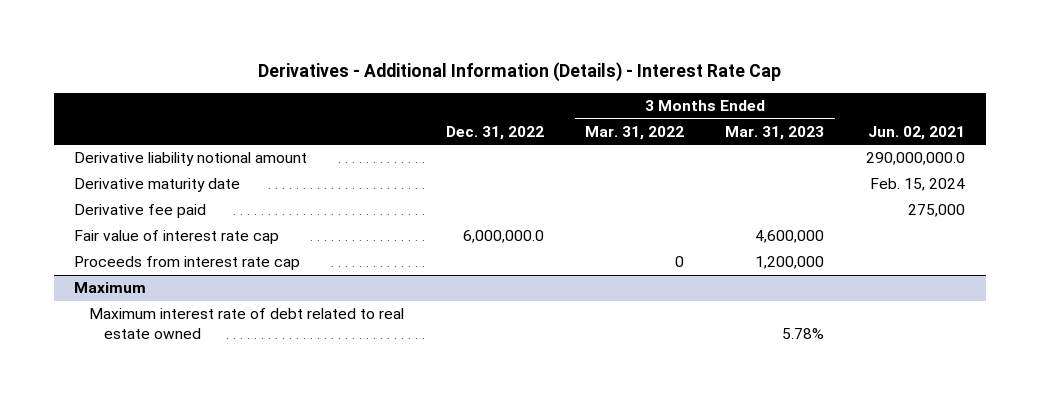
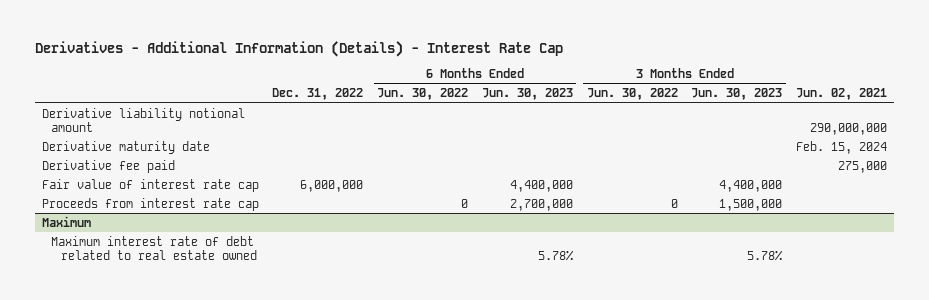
- | Dec. 31, 2022 | 3 Months Ended Mar. 31, 2022 | 3 Months Ended Mar. 31, 2023 | Jun. 02, 2021
+ | Dec. 31, 2022 | 6 Months Ended Jun. 30, 2022 | 6 Months Ended Jun. 30, 2023 | 3 Months Ended Jun. 30, 2022 | 3 Months Ended Jun. 30, 2023 | Jun. 02, 2021
- Derivative liability notional amount | | | | 290,000,000.0
+ Derivative liability notional amount | | | | | | 290,000,000
- Fair value of interest rate cap | 6,000,000.0 | | 4,600,000 |
+ Fair value of interest rate cap | 6,000,000 | | 4,400,000 | | 4,400,000 |

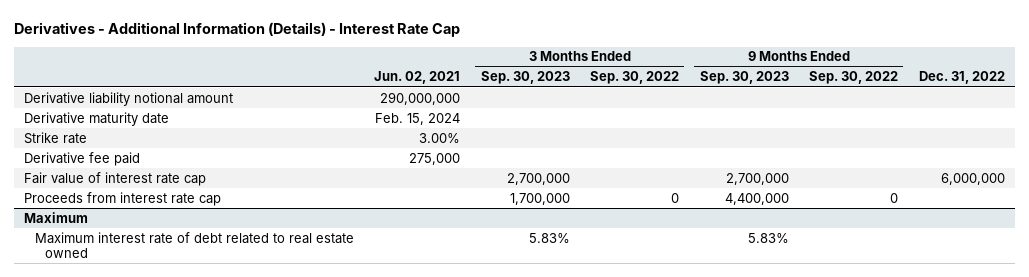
- | Dec. 31, 2022 | 6 Months Ended Jun. 30, 2022 | 6 Months Ended Jun. 30, 2023 | 3 Months Ended Jun. 30, 2022 | 3 Months Ended Jun. 30, 2023 | Jun. 02, 2021
+ | Jun. 02, 2021 | 3 Months Ended Sep. 30, 2023 | 3 Months Ended Sep. 30, 2022 | 9 Months Ended Sep. 30, 2023 | 9 Months Ended Sep. 30, 2022 | Dec. 31, 2022
+ Strike rate | 3.00% | | | | |

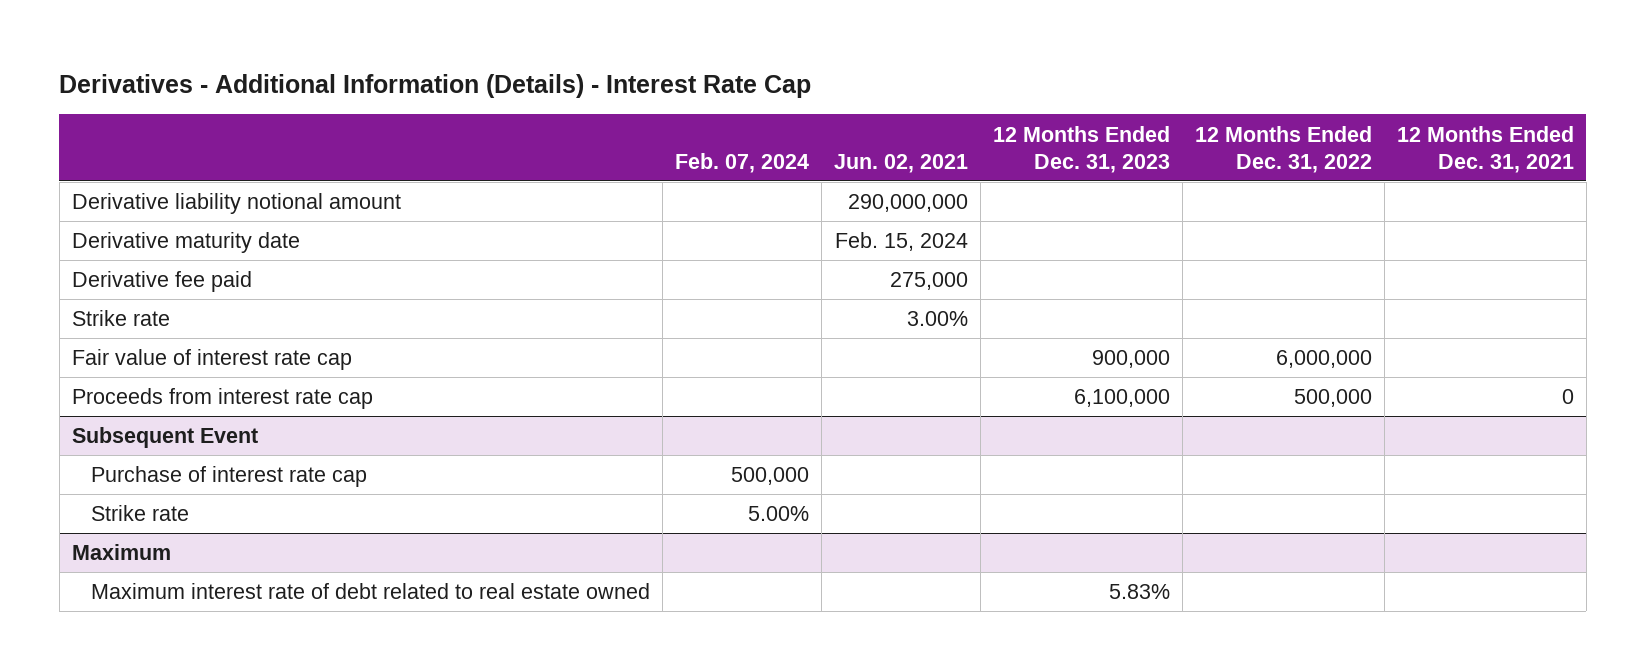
- | Jun. 02, 2021 | 3 Months Ended Sep. 30, 2023 | 3 Months Ended Sep. 30, 2022 | 9 Months Ended Sep. 30, 2023 | 9 Months Ended Sep. 30, 2022 | Dec. 31, 2022
+ | Feb. 07, 2024 | Jun. 02, 2021 | 12 Months Ended Dec. 31, 2023 | 12 Months Ended Dec. 31, 2022 | 12 Months Ended Dec. 31, 2021
moved down: Strike rate | | 3.00% | | |
+ Subsequent Event
+ Purchase of interest rate cap | 500,000 | | | |
+ Strike rate | 5.00% | | | |

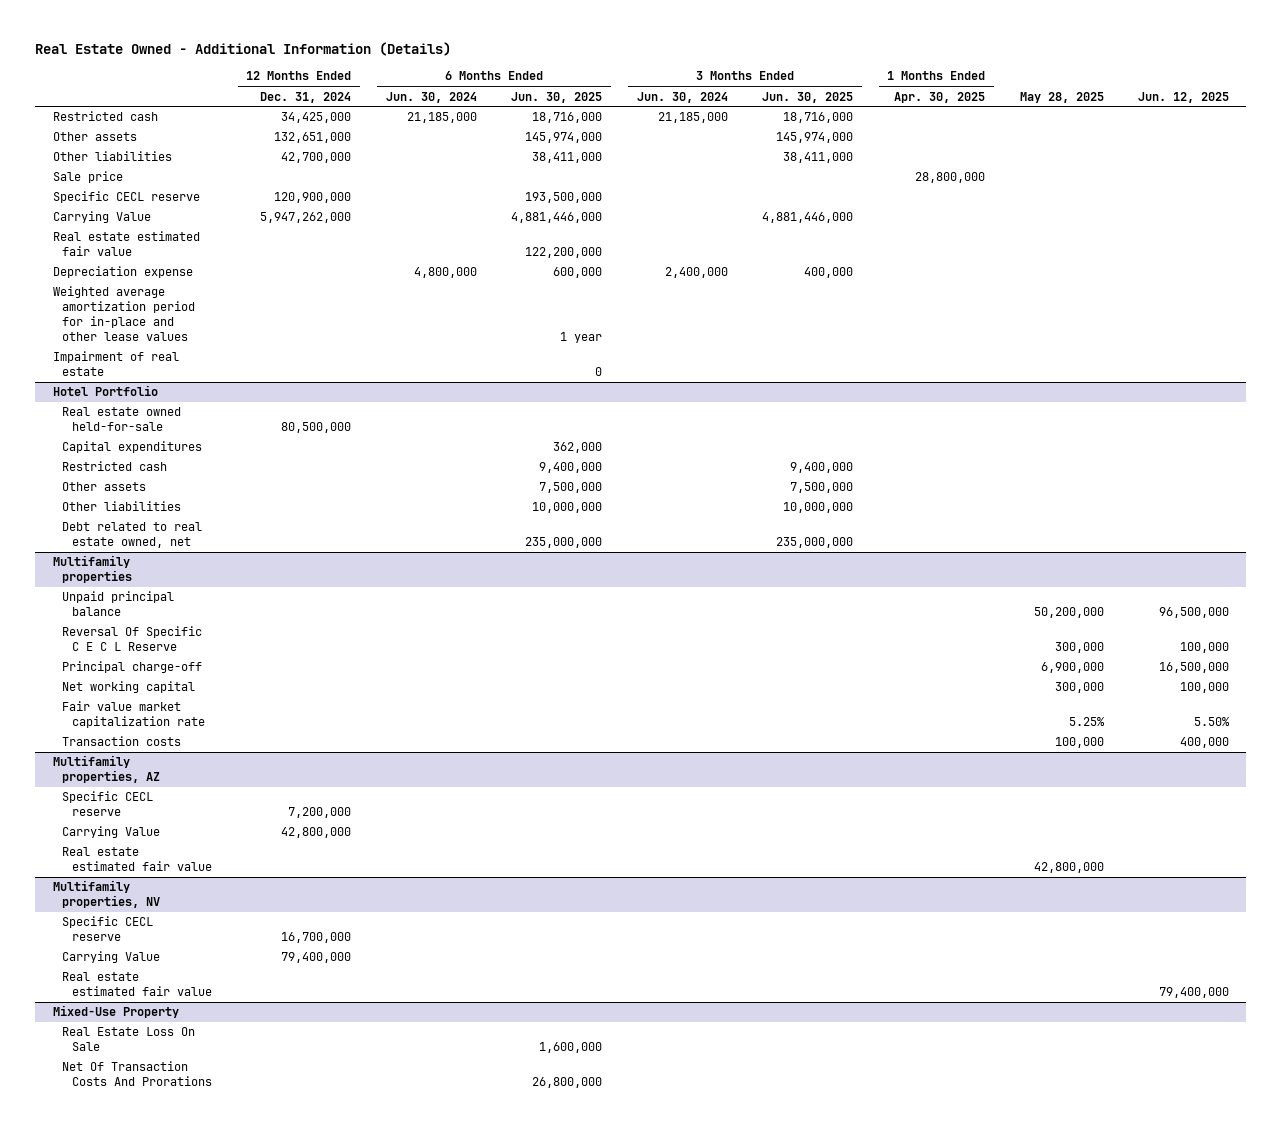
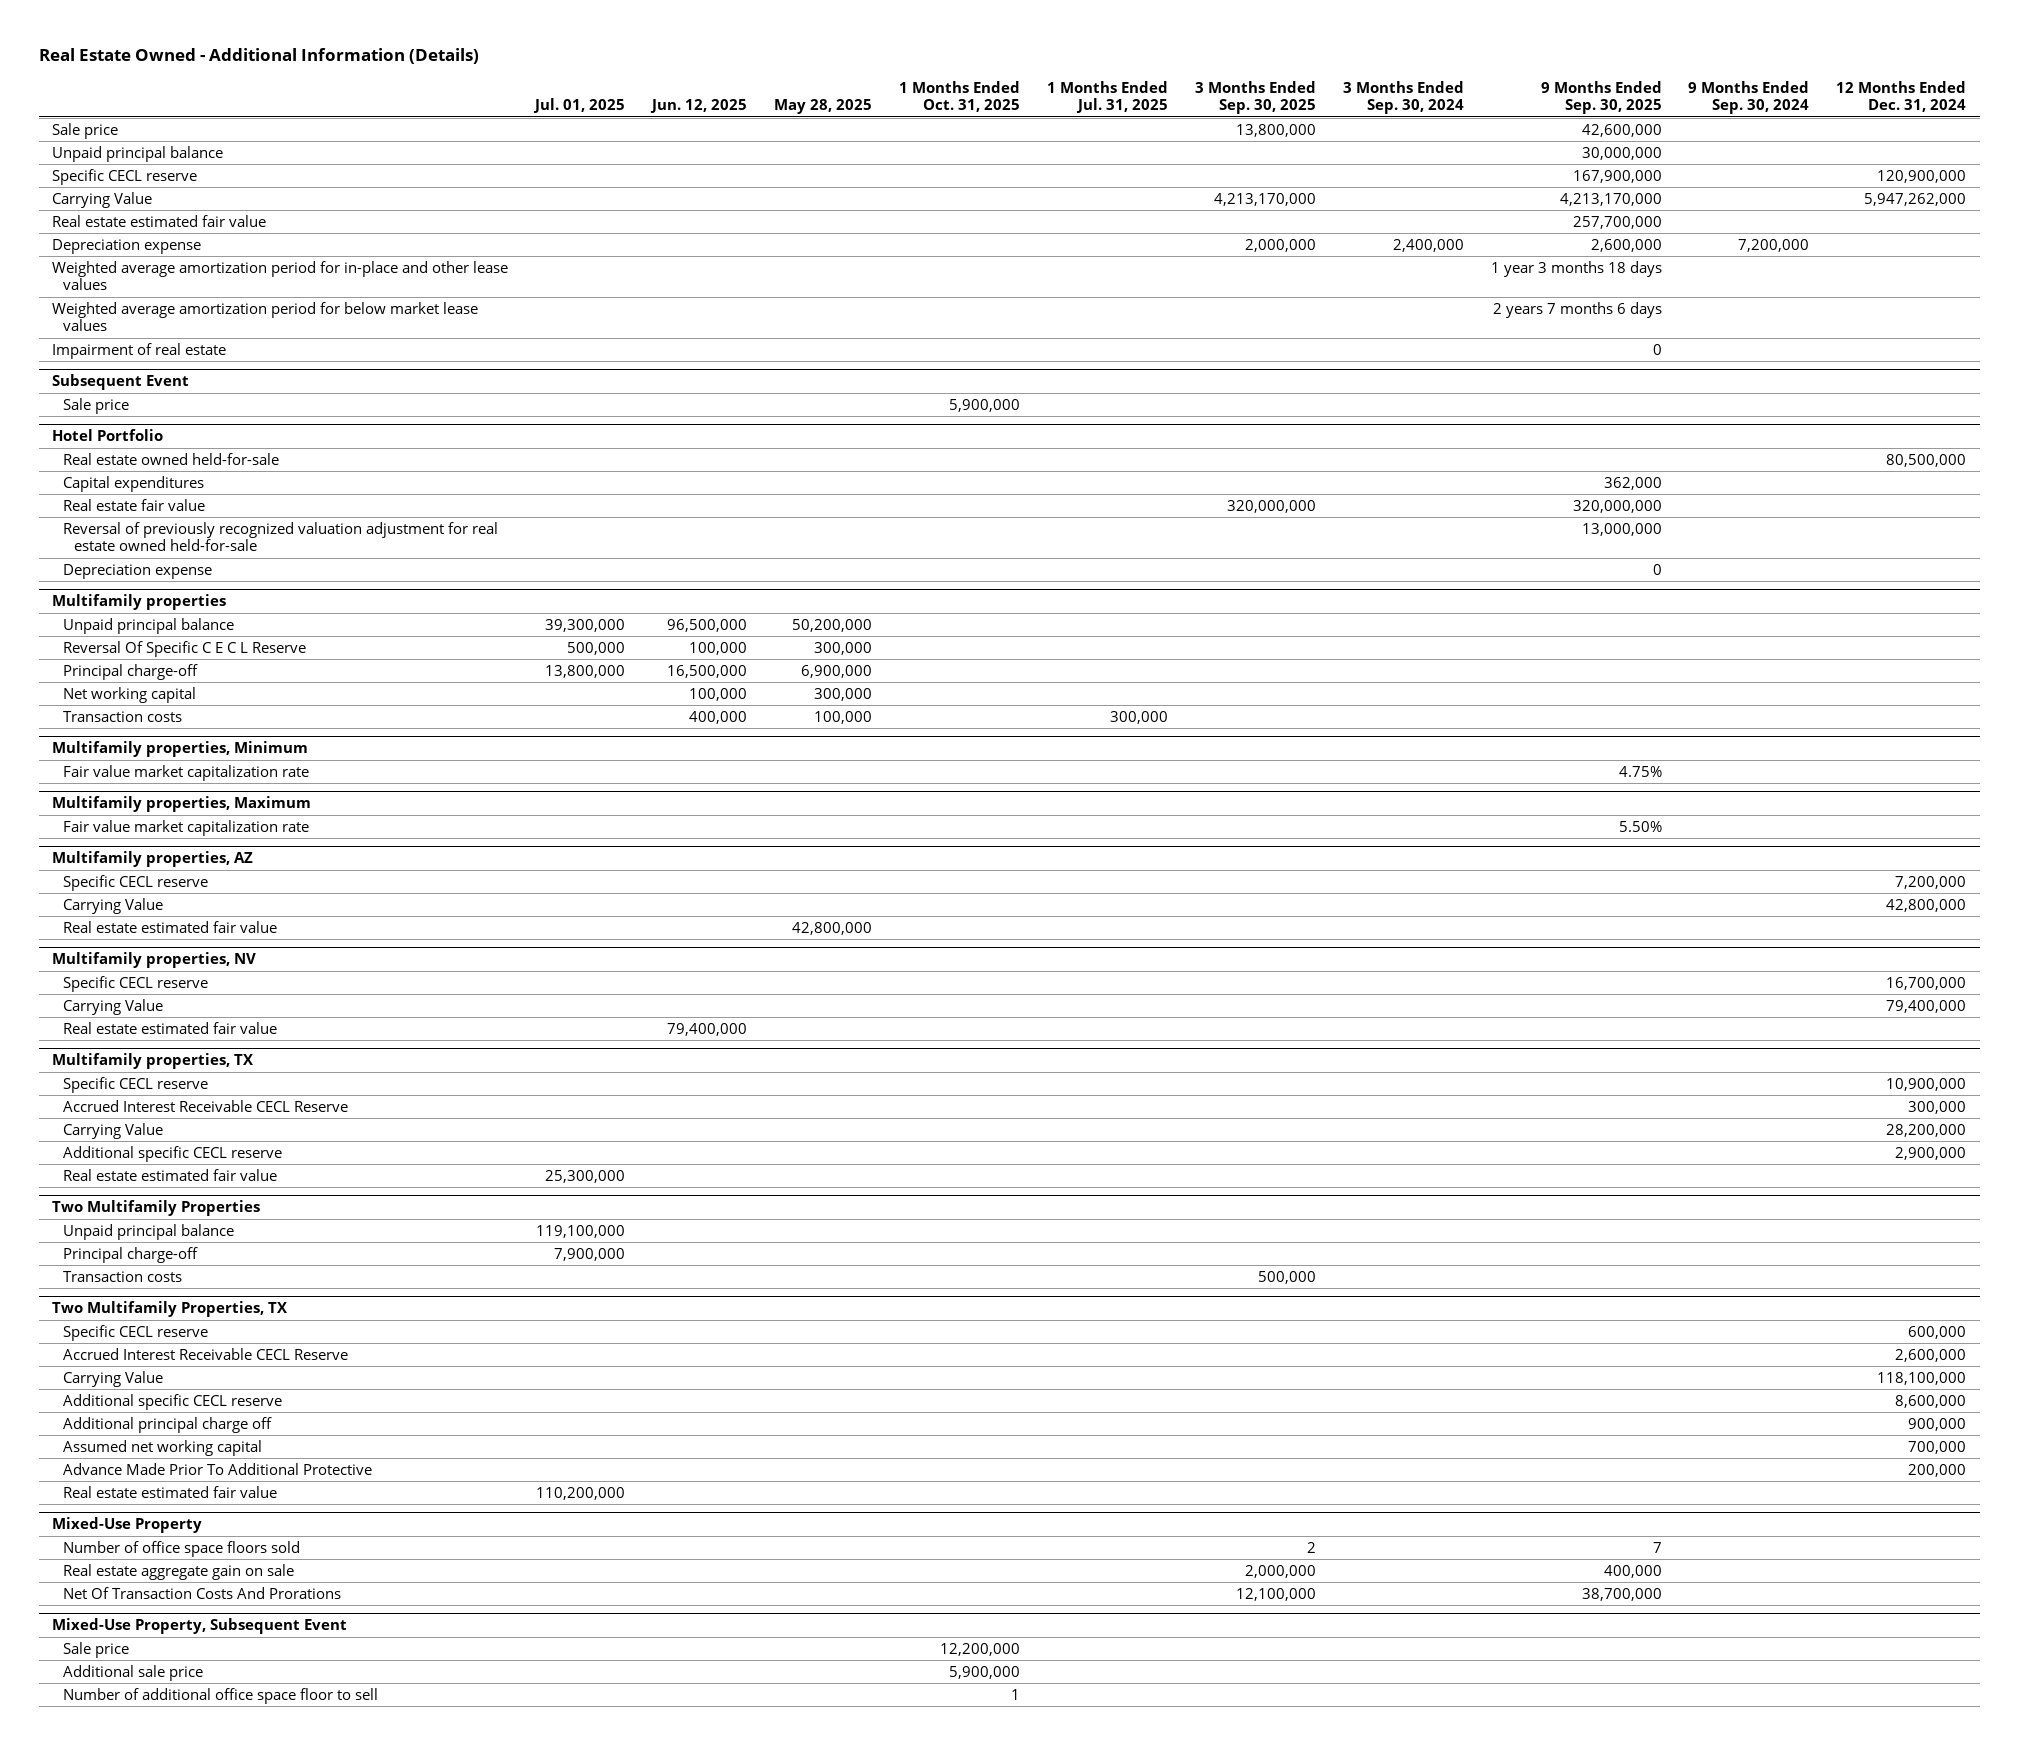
- | 12 Months Ended Dec. 31, 2024 | 6 Months Ended Jun. 30, 2024 | 6 Months Ended Jun. 30, 2025 | 3 Months Ended Jun. 30, 2024 | 3 Months Ended Jun. 30, 2025 | 1 Months Ended Apr. 30, 2025 | May 28, 2025 | Jun. 12, 2025
+ | Jul. 01, 2025 | Jun. 12, 2025 | May 28, 2025 | 1 Months Ended Oct. 31, 2025 | 1 Months Ended Jul. 31, 2025 | 3 Months Ended Sep. 30, 2025 | 3 Months Ended Sep. 30, 2024 | 9 Months Ended Sep. 30, 2025 | 9 Months Ended Sep. 30, 2024 | 12 Months Ended Dec. 31, 2024
- Restricted cash | 34,425,000 | 21,185,000 | 18,716,000 | 21,185,000 | 18,716,000 | | |
- Other assets | 132,651,000 | | 145,974,000 | | 145,974,000 | | |
- Other liabilities | 42,700,000 | | 38,411,000 | | 38,411,000 | | |
+ Unpaid principal balance | | | | | | | | 30,000,000 | |
+ Weighted average amortization period for below market lease values | | | | | | | | 2 years 7 months 6 days | |
+ Subsequent Event
+ Sale price | | | | 5,900,000 | | | | | |
@ Hotel Portfolio
- Restricted cash | | | 9,400,000 | | 9,400,000 | | |
- Other assets | | | 7,500,000 | | 7,500,000 | | |
- Other liabilities | | | 10,000,000 | | 10,000,000 | | |
- Debt related to real estate owned, net | | | 235,000,000 | | 235,000,000 | | |
+ Real estate fair value | | | | | | 320,000,000 | | 320,000,000 | |
+ Reversal of previously recognized valuation adjustment for real estate owned held-for-sale | | | | | | | | 13,000,000 | |
+ Depreciation expense | | | | | | | | 0 | |
@ Multifamily properties
- Fair value market capitalization rate | | | | | | | 5.25% | 5.50%
+ Multifamily properties, Minimum
+ Fair value market capitalization rate | | | | | | | | 4.75% | |
+ Multifamily properties, Maximum
+ Fair value market capitalization rate | | | | | | | | 5.50% | |
+ Multifamily properties, TX
+ Specific CECL reserve | | | | | | | | | | 10,900,000
+ Accrued Interest Receivable CECL Reserve | | | | | | | | | | 300,000
+ Carrying Value | | | | | | | | | | 28,200,000
+ Additional specific CECL reserve | | | | | | | | | | 2,900,000
+ Real estate estimated fair value | 25,300,000 | | | | | | | | |
+ Two Multifamily Properties
+ Unpaid principal balance | 119,100,000 | | | | | | | | |
+ Principal charge-off | 7,900,000 | | | | | | | | |
+ Transaction costs | | | | | | 500,000 | | | |
+ Two Multifamily Properties, TX
+ Specific CECL reserve | | | | | | | | | | 600,000
+ Accrued Interest Receivable CECL Reserve | | | | | | | | | | 2,600,000
+ Carrying Value | | | | | | | | | | 118,100,000
+ Additional specific CECL reserve | | | | | | | | | | 8,600,000
+ Additional principal charge off | | | | | | | | | | 900,000
+ Assumed net working capital | | | | | | | | | | 700,000
+ Advance Made Prior To Additional Protective | | | | | | | | | | 200,000
+ Real estate estimated fair value | 110,200,000 | | | | | | | | |
@ Mixed-Use Property
- Real Estate Loss On Sale | | | 1,600,000 | | | | |
+ Number of office space floors sold | | | | | | 2 | | 7 | |
+ Real estate aggregate gain on sale | | | | | | 2,000,000 | | 400,000 | |
+ Mixed-Use Property, Subsequent Event
+ Sale price | | | | 12,200,000 | | | | | |
+ Additional sale price | | | | 5,900,000 | | | | | |
+ Number of additional office space floor to sell | | | | 1 | | | | | |

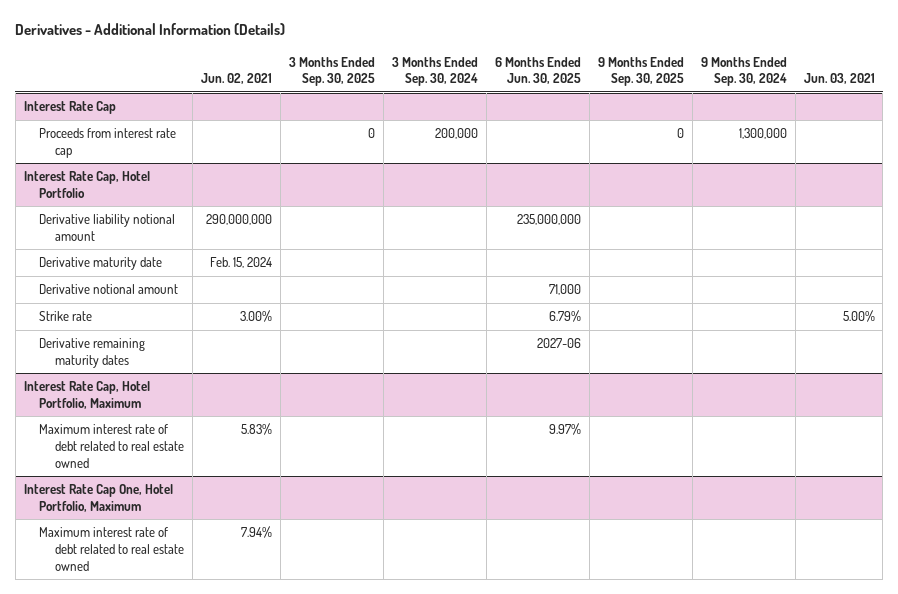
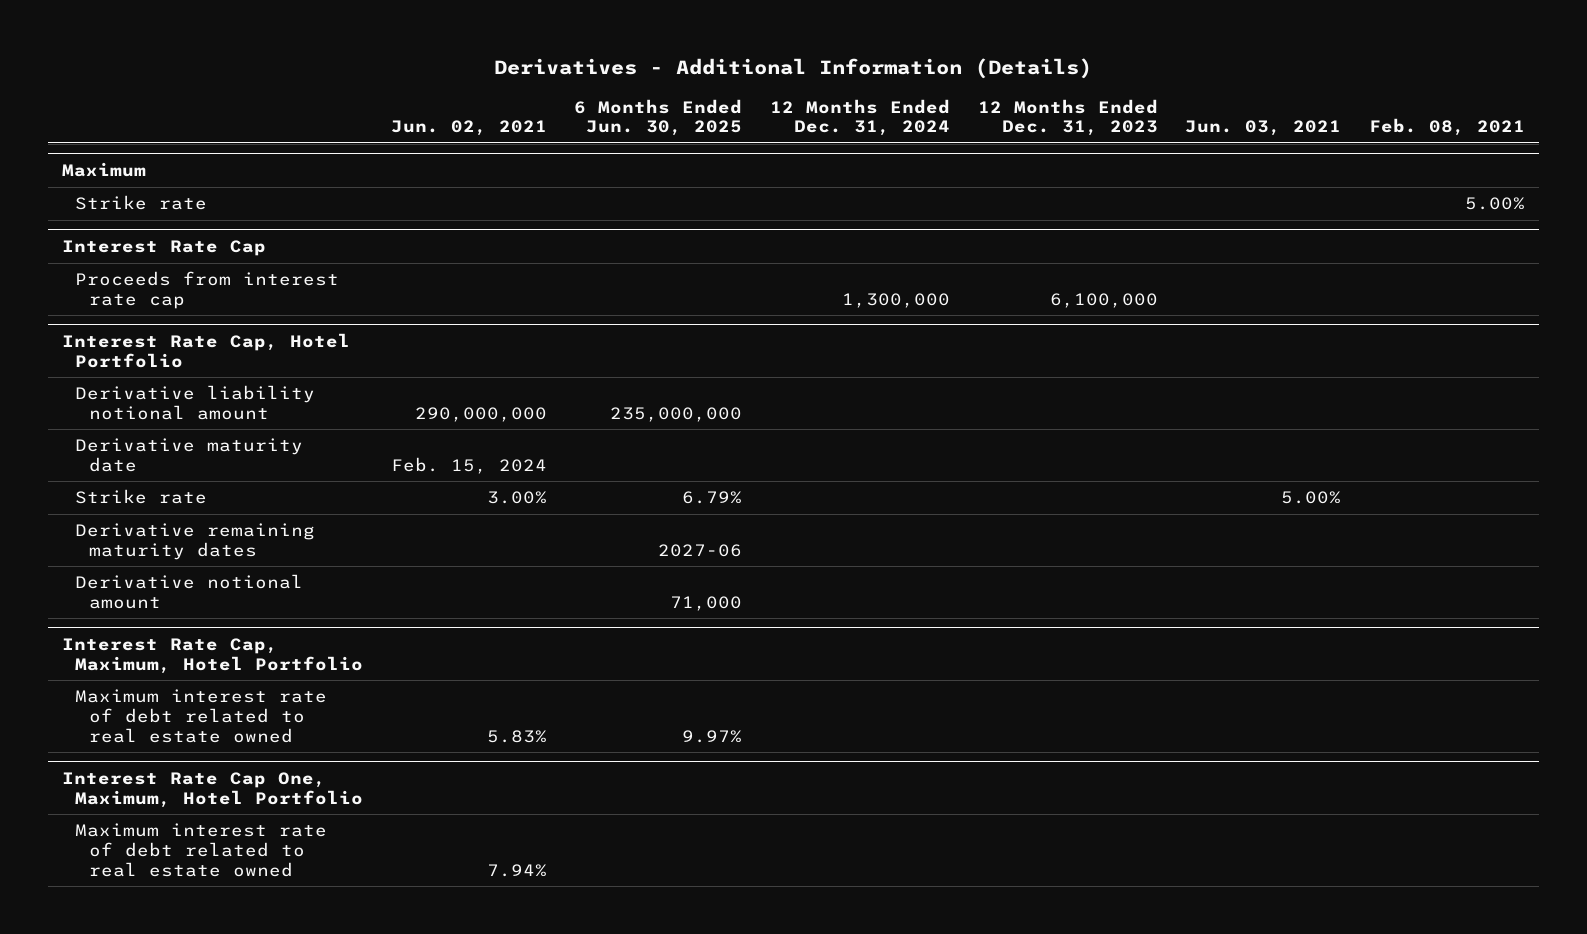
- | Jun. 02, 2021 | 3 Months Ended Sep. 30, 2025 | 3 Months Ended Sep. 30, 2024 | 6 Months Ended Jun. 30, 2025 | 9 Months Ended Sep. 30, 2025 | 9 Months Ended Sep. 30, 2024 | Jun. 03, 2021
+ | Jun. 02, 2021 | 6 Months Ended Jun. 30, 2025 | 12 Months Ended Dec. 31, 2024 | 12 Months Ended Dec. 31, 2023 | Jun. 03, 2021 | Feb. 08, 2021
+ Maximum
+ Strike rate | | | | | | 5.00%
- Interest Rate Cap, Hotel Portfolio, Maximum
@ Interest Rate Cap, Hotel Portfolio
moved down: Derivative notional amount | | 71,000 | | | |
+ Interest Rate Cap, Maximum, Hotel Portfolio
- Interest Rate Cap One, Hotel Portfolio, Maximum
+ Interest Rate Cap One, Maximum, Hotel Portfolio

